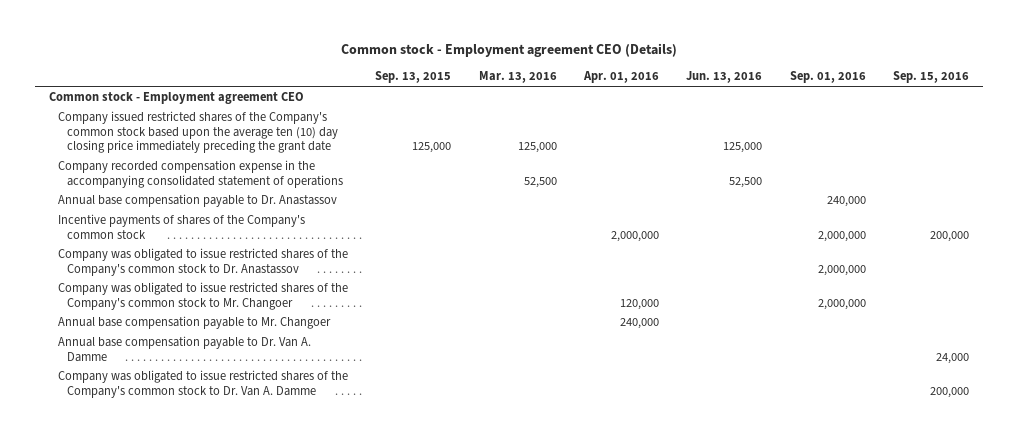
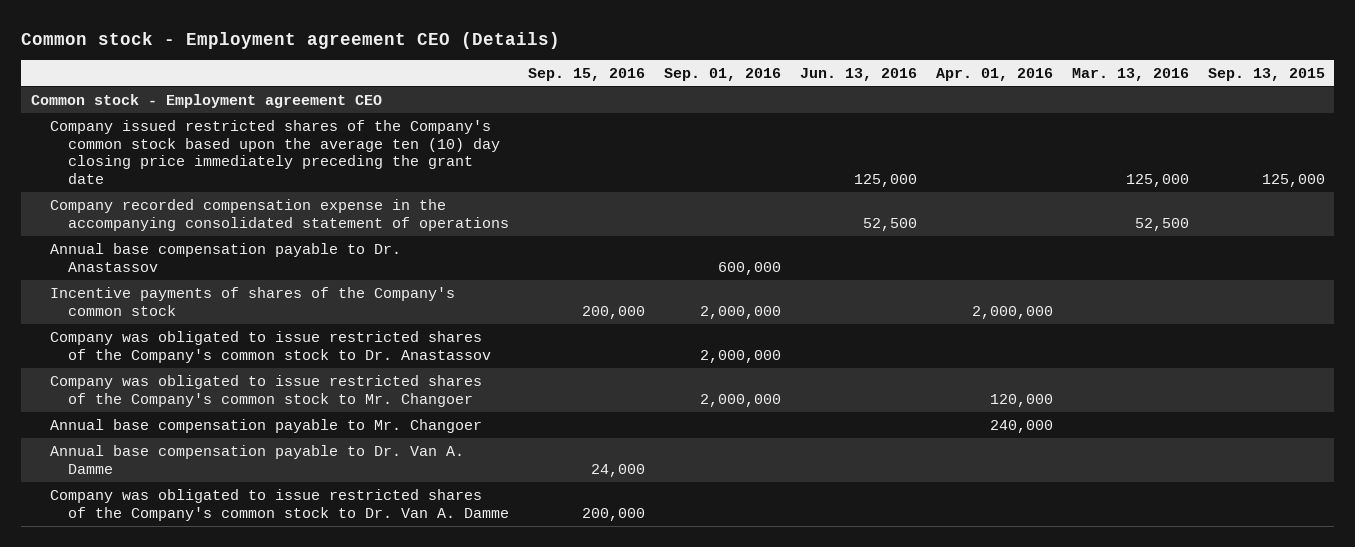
- | Sep. 13, 2015 | Mar. 13, 2016 | Apr. 01, 2016 | Jun. 13, 2016 | Sep. 01, 2016 | Sep. 15, 2016
+ | Sep. 15, 2016 | Sep. 01, 2016 | Jun. 13, 2016 | Apr. 01, 2016 | Mar. 13, 2016 | Sep. 13, 2015
- Annual base compensation payable to Dr. Anastassov | | | | | 240,000 |
+ Annual base compensation payable to Dr. Anastassov | | 600,000 | | | |

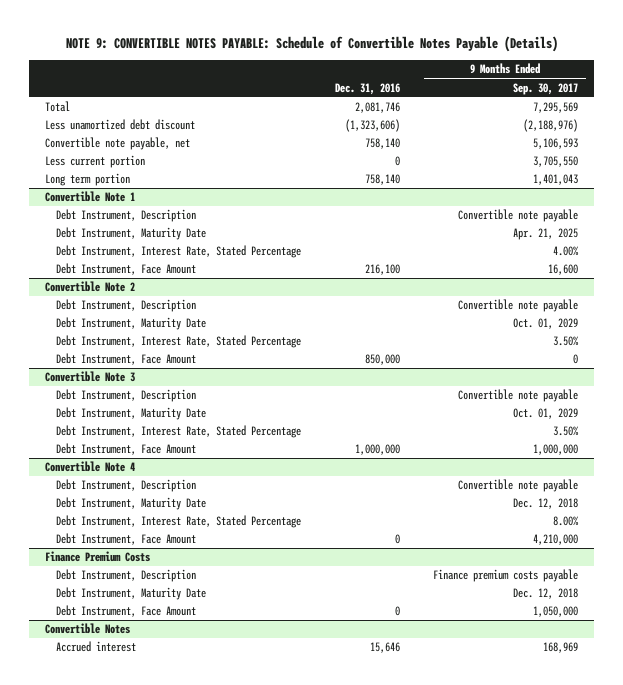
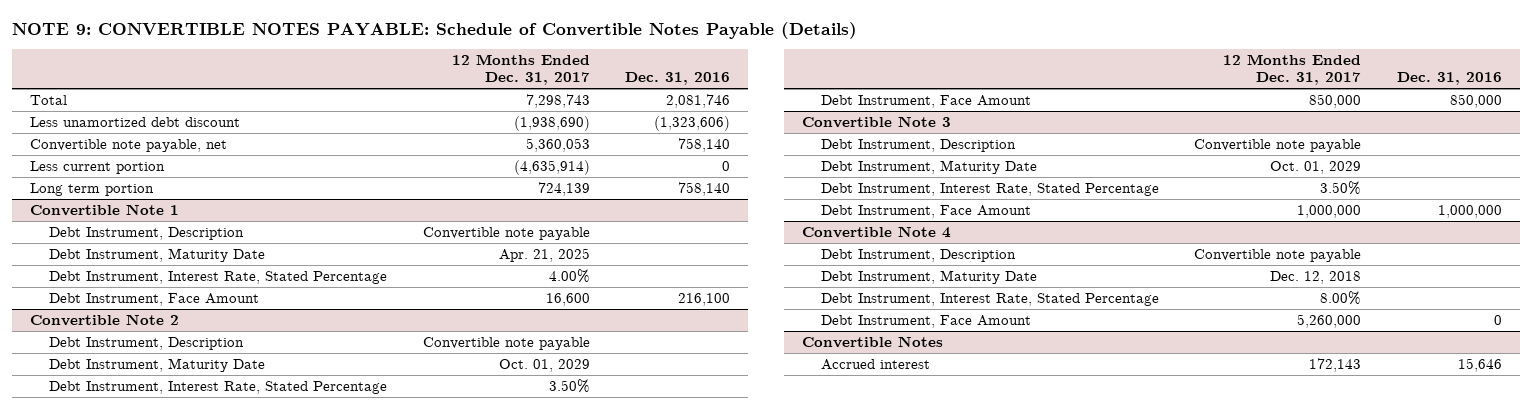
- | Dec. 31, 2016 | 9 Months Ended Sep. 30, 2017
+ | 12 Months Ended Dec. 31, 2017 | Dec. 31, 2016
- Finance Premium Costs
- Debt Instrument, Description | | Finance premium costs payable
- Debt Instrument, Maturity Date | | Dec. 12, 2018
- Debt Instrument, Face Amount | 0 | 1,050,000

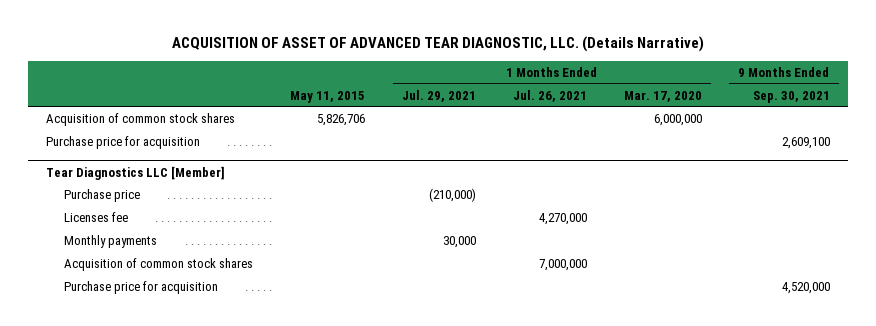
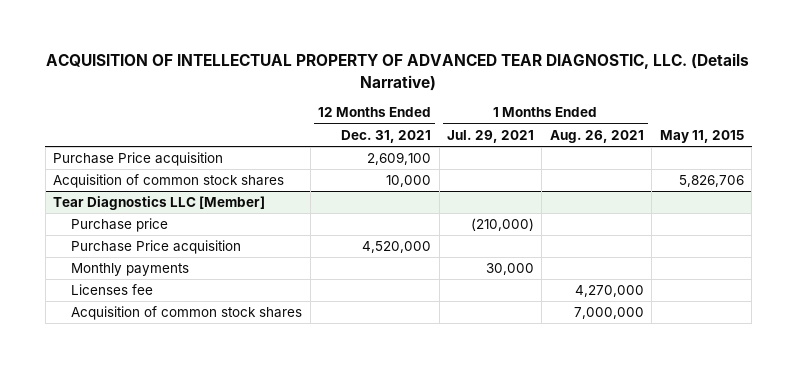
- ACQUISITION OF ASSET OF ADVANCED TEAR DIAGNOSTIC, LLC. (Details Narrative)
+ ACQUISITION OF INTELLECTUAL PROPERTY OF ADVANCED TEAR DIAGNOSTIC, LLC. (Details Narrative)
- | May 11, 2015 | 1 Months Ended Jul. 29, 2021 | 1 Months Ended Jul. 26, 2021 | 1 Months Ended Mar. 17, 2020 | 9 Months Ended Sep. 30, 2021
+ | 12 Months Ended Dec. 31, 2021 | 1 Months Ended Jul. 29, 2021 | 1 Months Ended Aug. 26, 2021 | May 11, 2015
+ Purchase Price acquisition | 2,609,100 | | |
- Purchase price for acquisition | | | | | 2,609,100
@ Tear Diagnostics LLC [Member]
+ Purchase Price acquisition | 4,520,000 | | |
moved down: Licenses fee | | | 4,270,000 |
- Purchase price for acquisition | | | | | 4,520,000

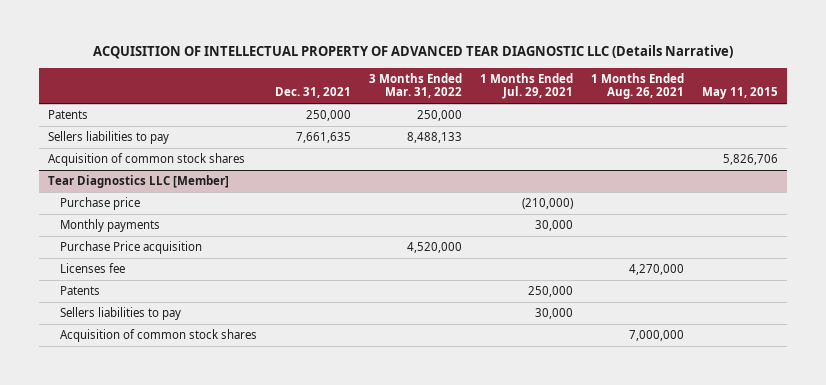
- ACQUISITION OF INTELLECTUAL PROPERTY OF ADVANCED TEAR DIAGNOSTIC, LLC. (Details Narrative)
+ ACQUISITION OF INTELLECTUAL PROPERTY OF ADVANCED TEAR DIAGNOSTIC LLC (Details Narrative)
- | 12 Months Ended Dec. 31, 2021 | 1 Months Ended Jul. 29, 2021 | 1 Months Ended Aug. 26, 2021 | May 11, 2015
+ | Dec. 31, 2021 | 3 Months Ended Mar. 31, 2022 | 1 Months Ended Jul. 29, 2021 | 1 Months Ended Aug. 26, 2021 | May 11, 2015
- Purchase Price acquisition | 2,609,100 | | |
+ Patents | 250,000 | 250,000 | | |
+ Sellers liabilities to pay | 7,661,635 | 8,488,133 | | |
@ Tear Diagnostics LLC [Member]
moved down: Purchase Price acquisition | | 4,520,000 | | |
+ Patents | | | 250,000 | |
+ Sellers liabilities to pay | | | 30,000 | |

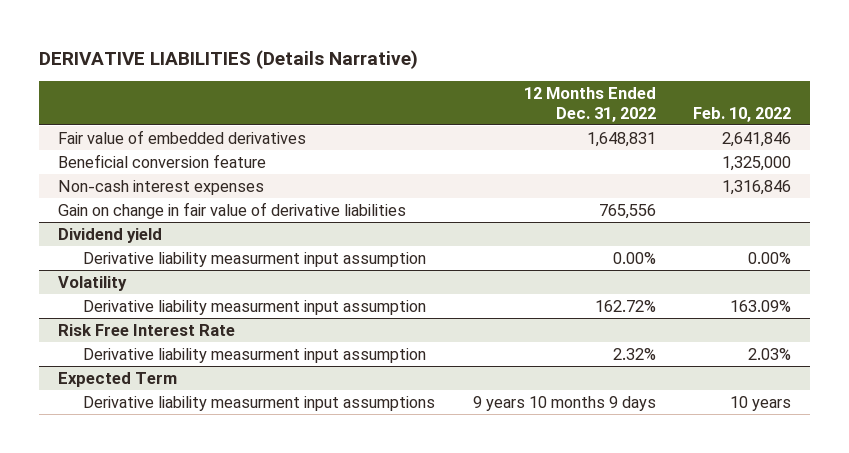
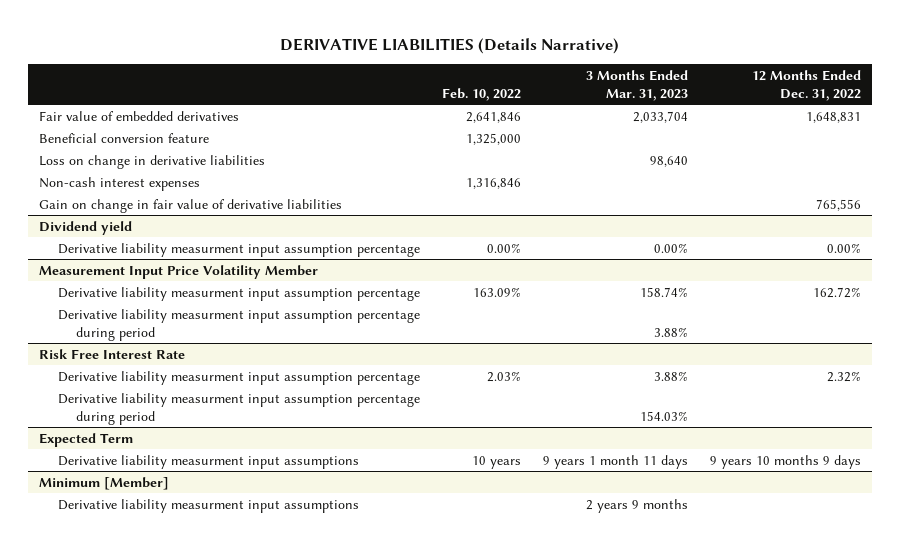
- | 12 Months Ended Dec. 31, 2022 | Feb. 10, 2022
+ | Feb. 10, 2022 | 3 Months Ended Mar. 31, 2023 | 12 Months Ended Dec. 31, 2022
+ Loss on change in derivative liabilities | | 98,640 |
@ Dividend yield
- Derivative liability measurment input assumption | 0.00% | 0.00%
- Volatility
- Derivative liability measurment input assumption | 162.72% | 163.09%
@ Dividend yield
+ Derivative liability measurment input assumption percentage | 0.00% | 0.00% | 0.00%
+ Measurement Input Price Volatility Member
+ Derivative liability measurment input assumption percentage | 163.09% | 158.74% | 162.72%
+ Derivative liability measurment input assumption percentage during period | | 3.88% |
@ Risk Free Interest Rate
- Derivative liability measurment input assumption | 2.32% | 2.03%
+ Derivative liability measurment input assumption percentage | 2.03% | 3.88% | 2.32%
+ Derivative liability measurment input assumption percentage during period | | 154.03% |
+ Minimum [Member]
+ Derivative liability measurment input assumptions | | 2 years 9 months |

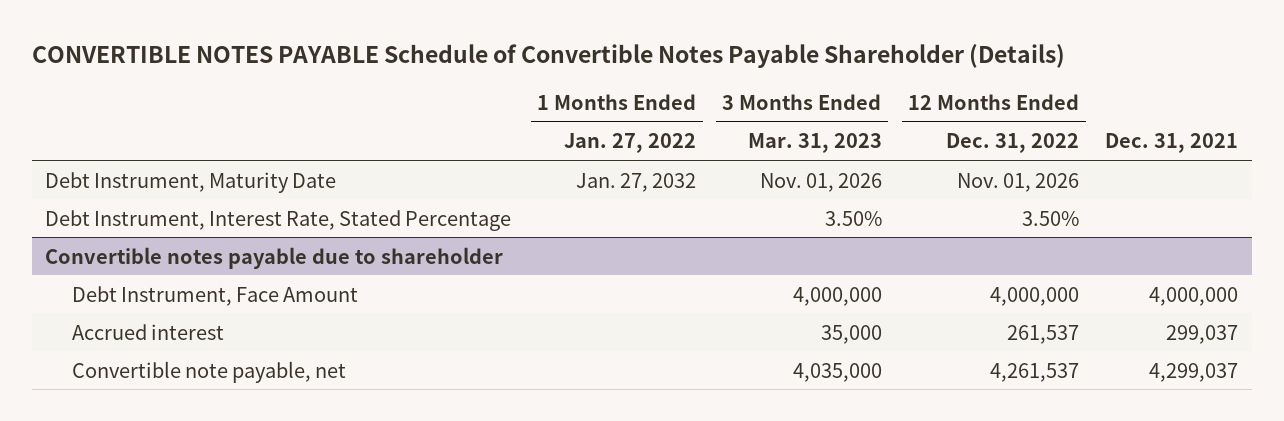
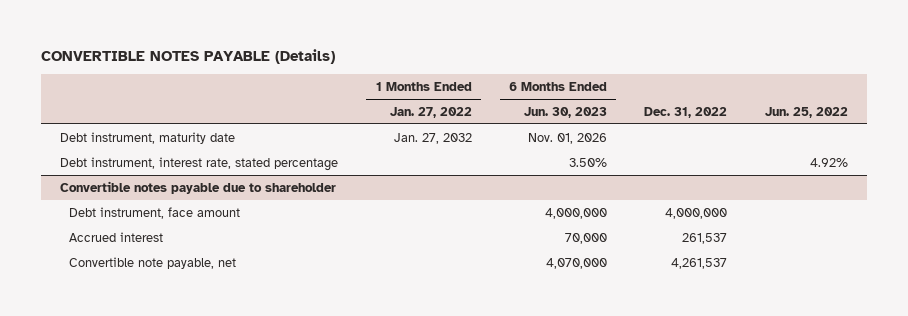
- CONVERTIBLE NOTES PAYABLE Schedule of Convertible Notes Payable Shareholder (Details)
+ CONVERTIBLE NOTES PAYABLE (Details)
- | 1 Months Ended Jan. 27, 2022 | 3 Months Ended Mar. 31, 2023 | 12 Months Ended Dec. 31, 2022 | Dec. 31, 2021
+ | 1 Months Ended Jan. 27, 2022 | 6 Months Ended Jun. 30, 2023 | Dec. 31, 2022 | Jun. 25, 2022
- Debt Instrument, Maturity Date | Jan. 27, 2032 | Nov. 01, 2026 | Nov. 01, 2026 |
- Debt Instrument, Interest Rate, Stated Percentage | | 3.50% | 3.50% |
+ Debt instrument, maturity date | Jan. 27, 2032 | Nov. 01, 2026 | |
+ Debt instrument, interest rate, stated percentage | | 3.50% | | 4.92%
@ Convertible notes payable due to shareholder
- Debt Instrument, Face Amount | | 4,000,000 | 4,000,000 | 4,000,000
+ Debt instrument, face amount | | 4,000,000 | 4,000,000 |

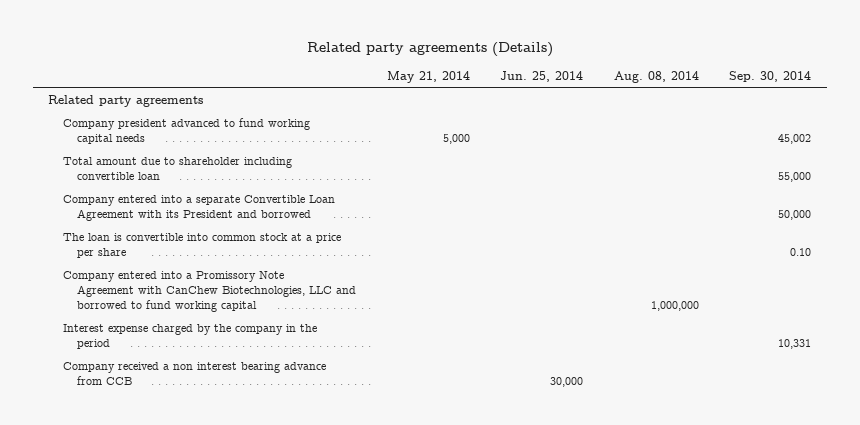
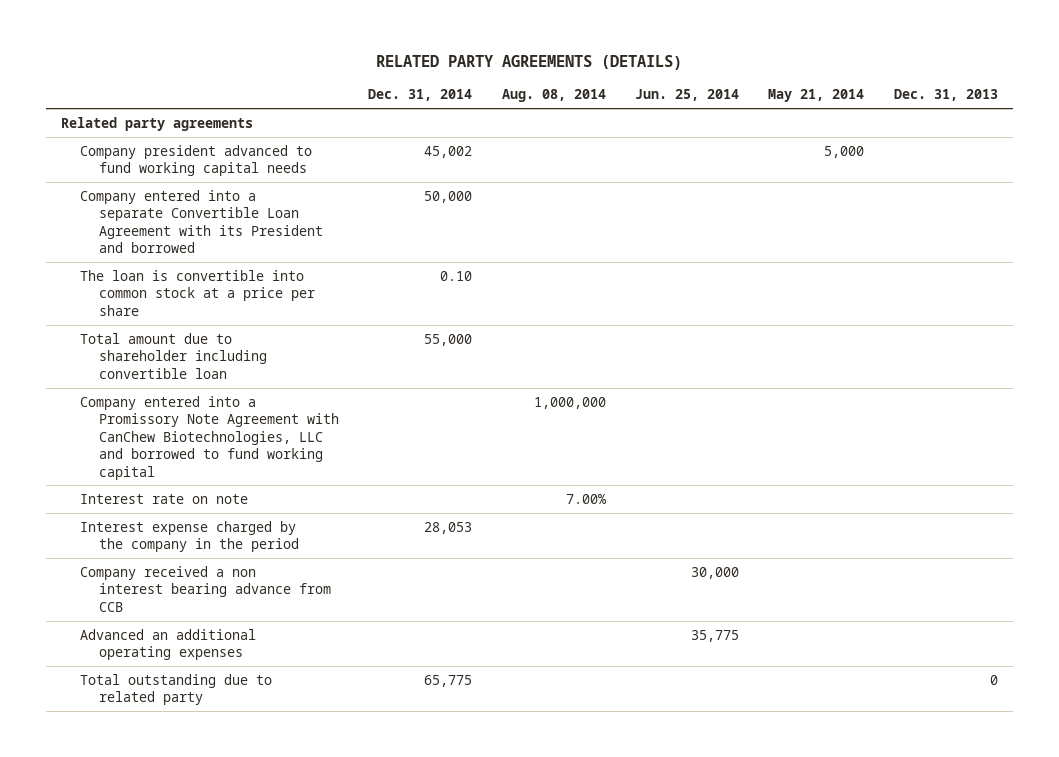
- Related party agreements (Details)
+ RELATED PARTY AGREEMENTS (DETAILS)
- | May 21, 2014 | Jun. 25, 2014 | Aug. 08, 2014 | Sep. 30, 2014
+ | Dec. 31, 2014 | Aug. 08, 2014 | Jun. 25, 2014 | May 21, 2014 | Dec. 31, 2013
moved down: Total amount due to shareholder including convertible loan | 55,000 | | | |
+ Interest rate on note | | 7.00% | | |
+ Advanced an additional operating expenses | | | 35,775 | |
+ Total outstanding due to related party | 65,775 | | | | 0

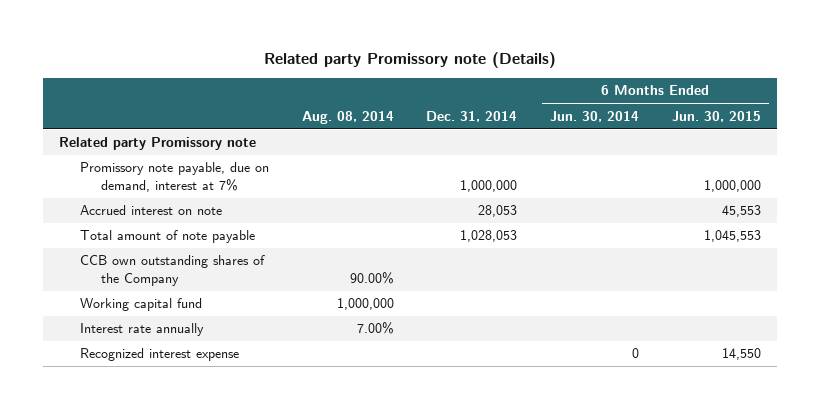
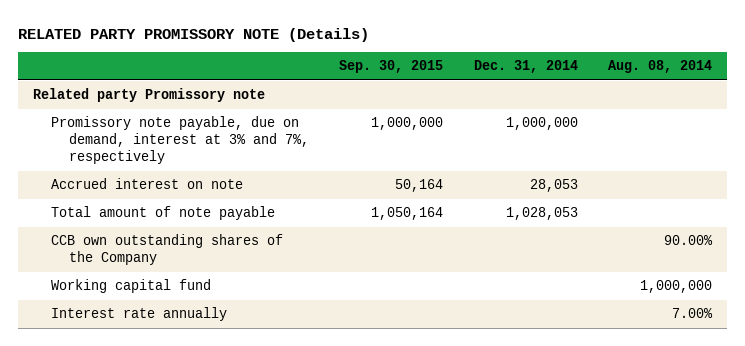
- Related party Promissory note (Details)
+ RELATED PARTY PROMISSORY NOTE (Details)
- | Aug. 08, 2014 | Dec. 31, 2014 | 6 Months Ended Jun. 30, 2014 | 6 Months Ended Jun. 30, 2015
+ | Sep. 30, 2015 | Dec. 31, 2014 | Aug. 08, 2014
- Promissory note payable, due on demand, interest at 7% | | 1,000,000 | | 1,000,000
+ Promissory note payable, due on demand, interest at 3% and 7%, respectively | 1,000,000 | 1,000,000 |
- Recognized interest expense | | | 0 | 14,550

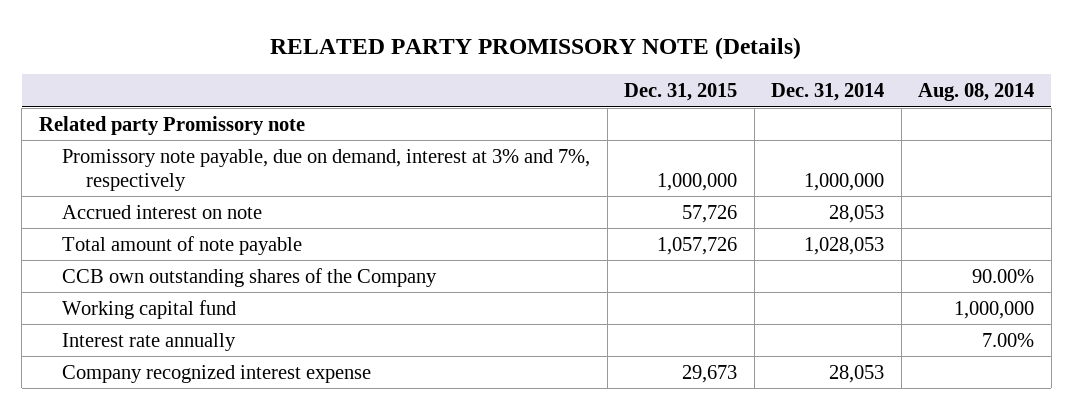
- | Sep. 30, 2015 | Dec. 31, 2014 | Aug. 08, 2014
+ | Dec. 31, 2015 | Dec. 31, 2014 | Aug. 08, 2014
+ Company recognized interest expense | 29,673 | 28,053 |

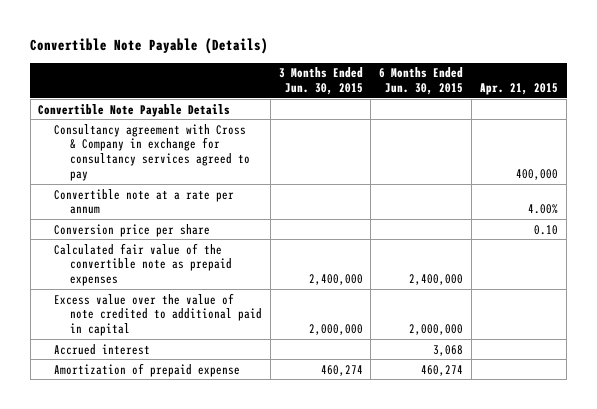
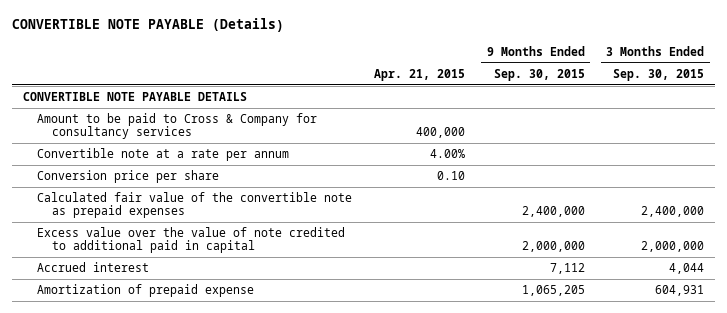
- Convertible Note Payable (Details)
+ CONVERTIBLE NOTE PAYABLE (Details)
- | 3 Months Ended Jun. 30, 2015 | 6 Months Ended Jun. 30, 2015 | Apr. 21, 2015
+ | Apr. 21, 2015 | 9 Months Ended Sep. 30, 2015 | 3 Months Ended Sep. 30, 2015
- Convertible Note Payable Details
- Consultancy agreement with Cross & Company in exchange for consultancy services agreed to pay | | | 400,000
+ CONVERTIBLE NOTE PAYABLE DETAILS
+ Amount to be paid to Cross & Company for consultancy services | 400,000 | |

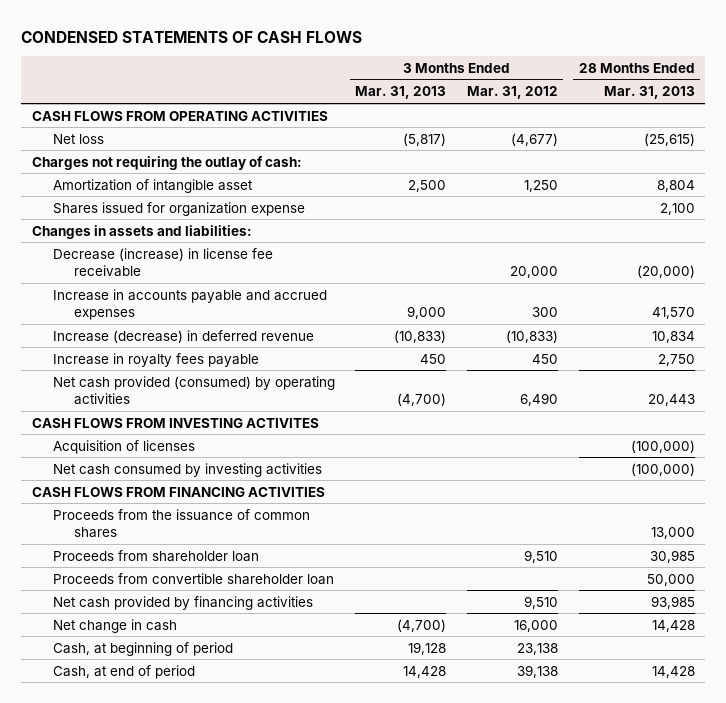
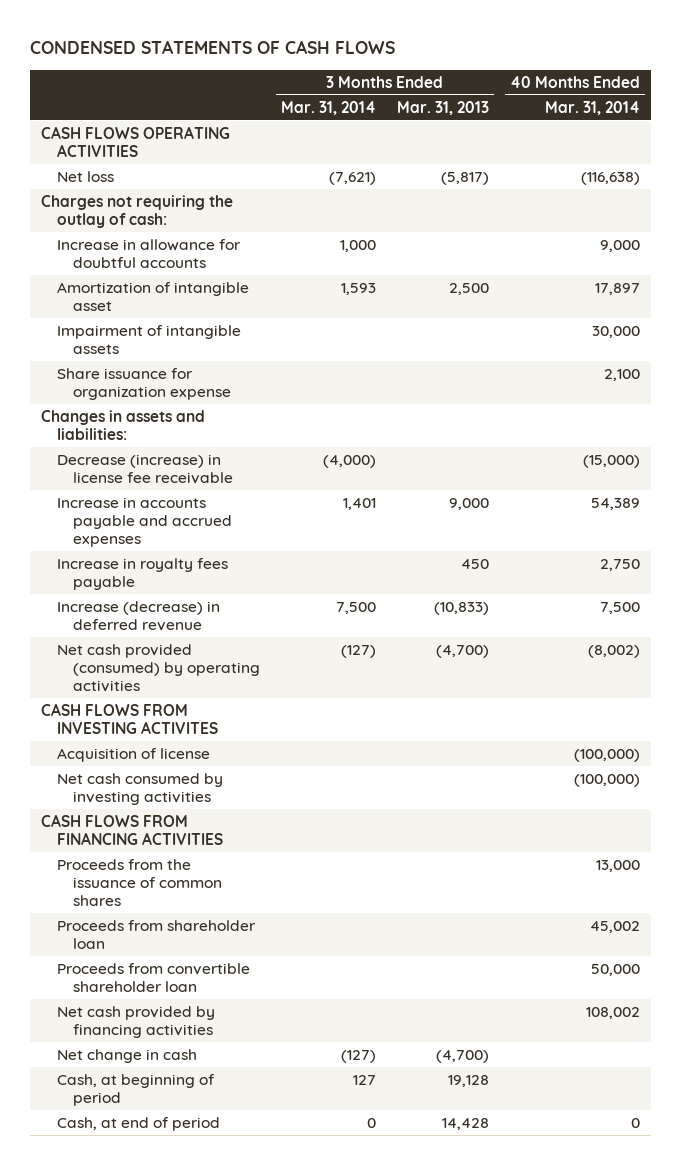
- | 3 Months Ended Mar. 31, 2013 | 3 Months Ended Mar. 31, 2012 | 28 Months Ended Mar. 31, 2013
+ | 3 Months Ended Mar. 31, 2014 | 3 Months Ended Mar. 31, 2013 | 40 Months Ended Mar. 31, 2014
- CASH FLOWS FROM OPERATING ACTIVITIES
+ CASH FLOWS OPERATING ACTIVITIES
+ Increase in allowance for doubtful accounts | 1,000 | | 9,000
- Shares issued for organization expense | | | 2,100
+ Impairment of intangible assets | | | 30,000
+ Share issuance for organization expense | | | 2,100
moved down: Increase (decrease) in deferred revenue | 7,500 | (10,833) | 7,500
- Acquisition of licenses | | | (100,000)
+ Acquisition of license | | | (100,000)

